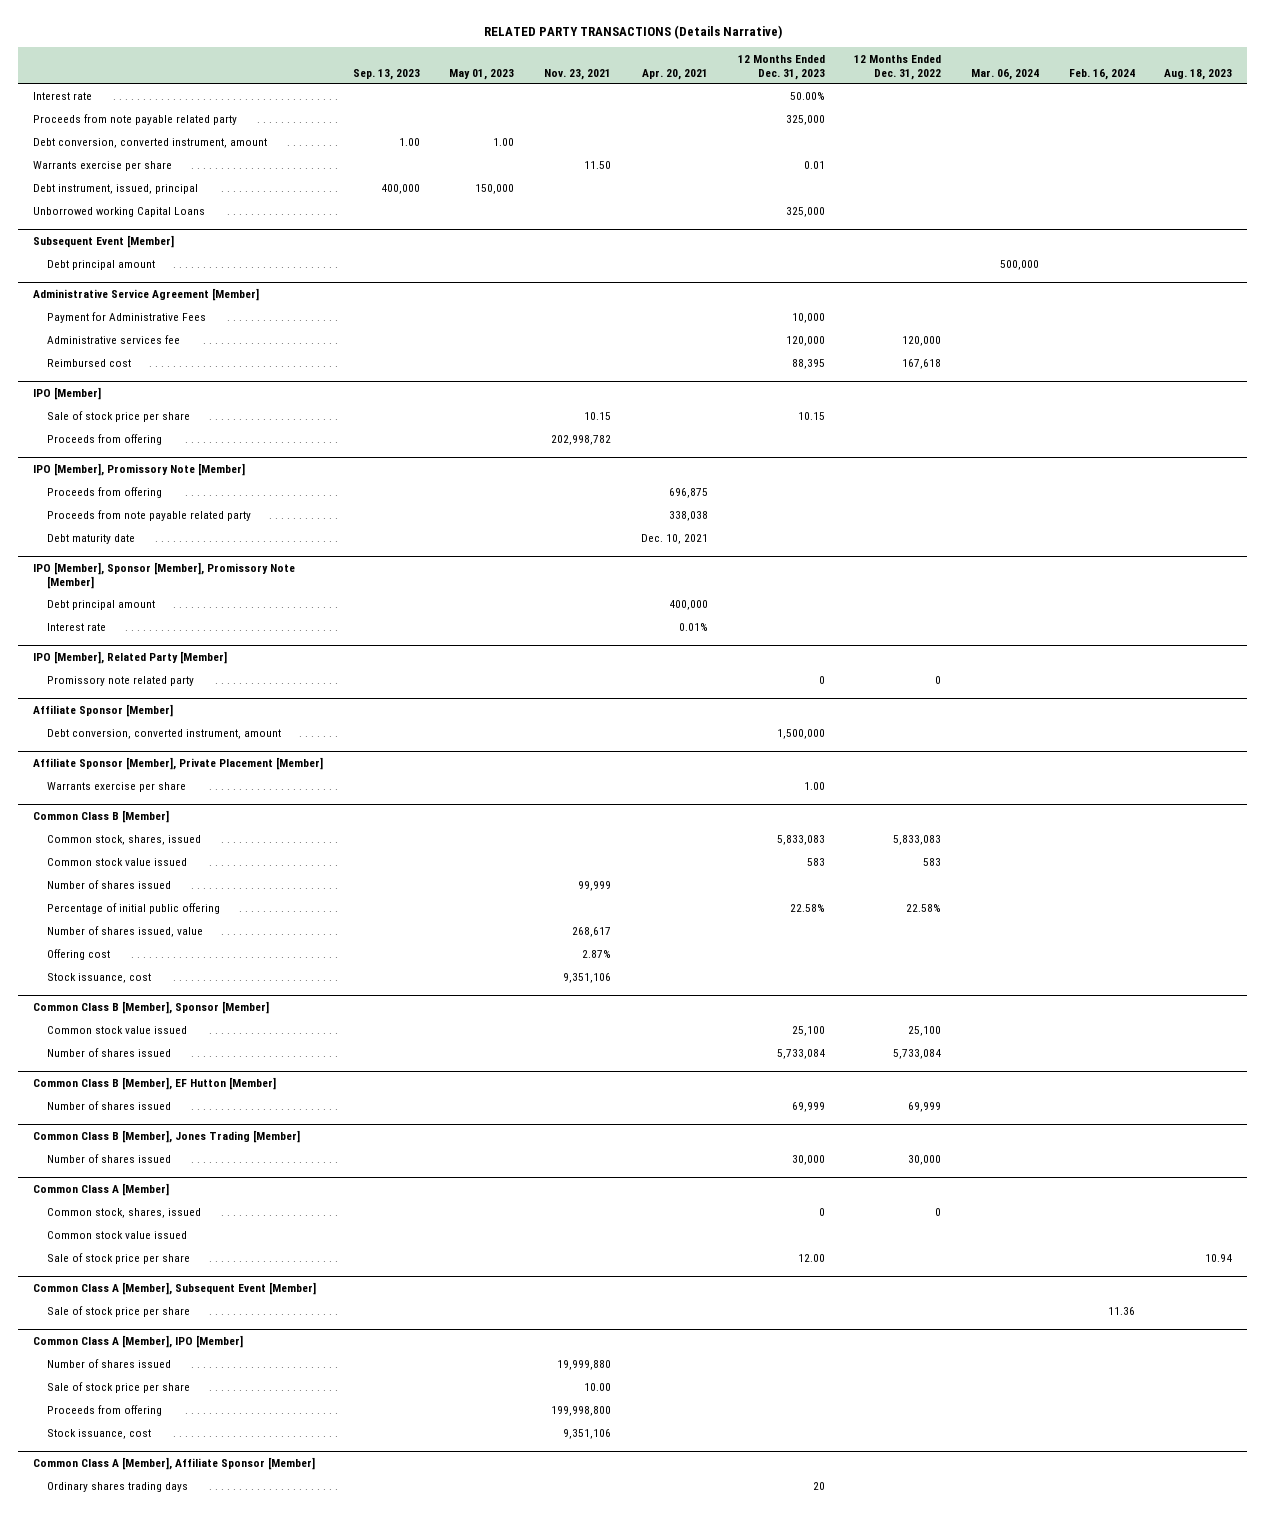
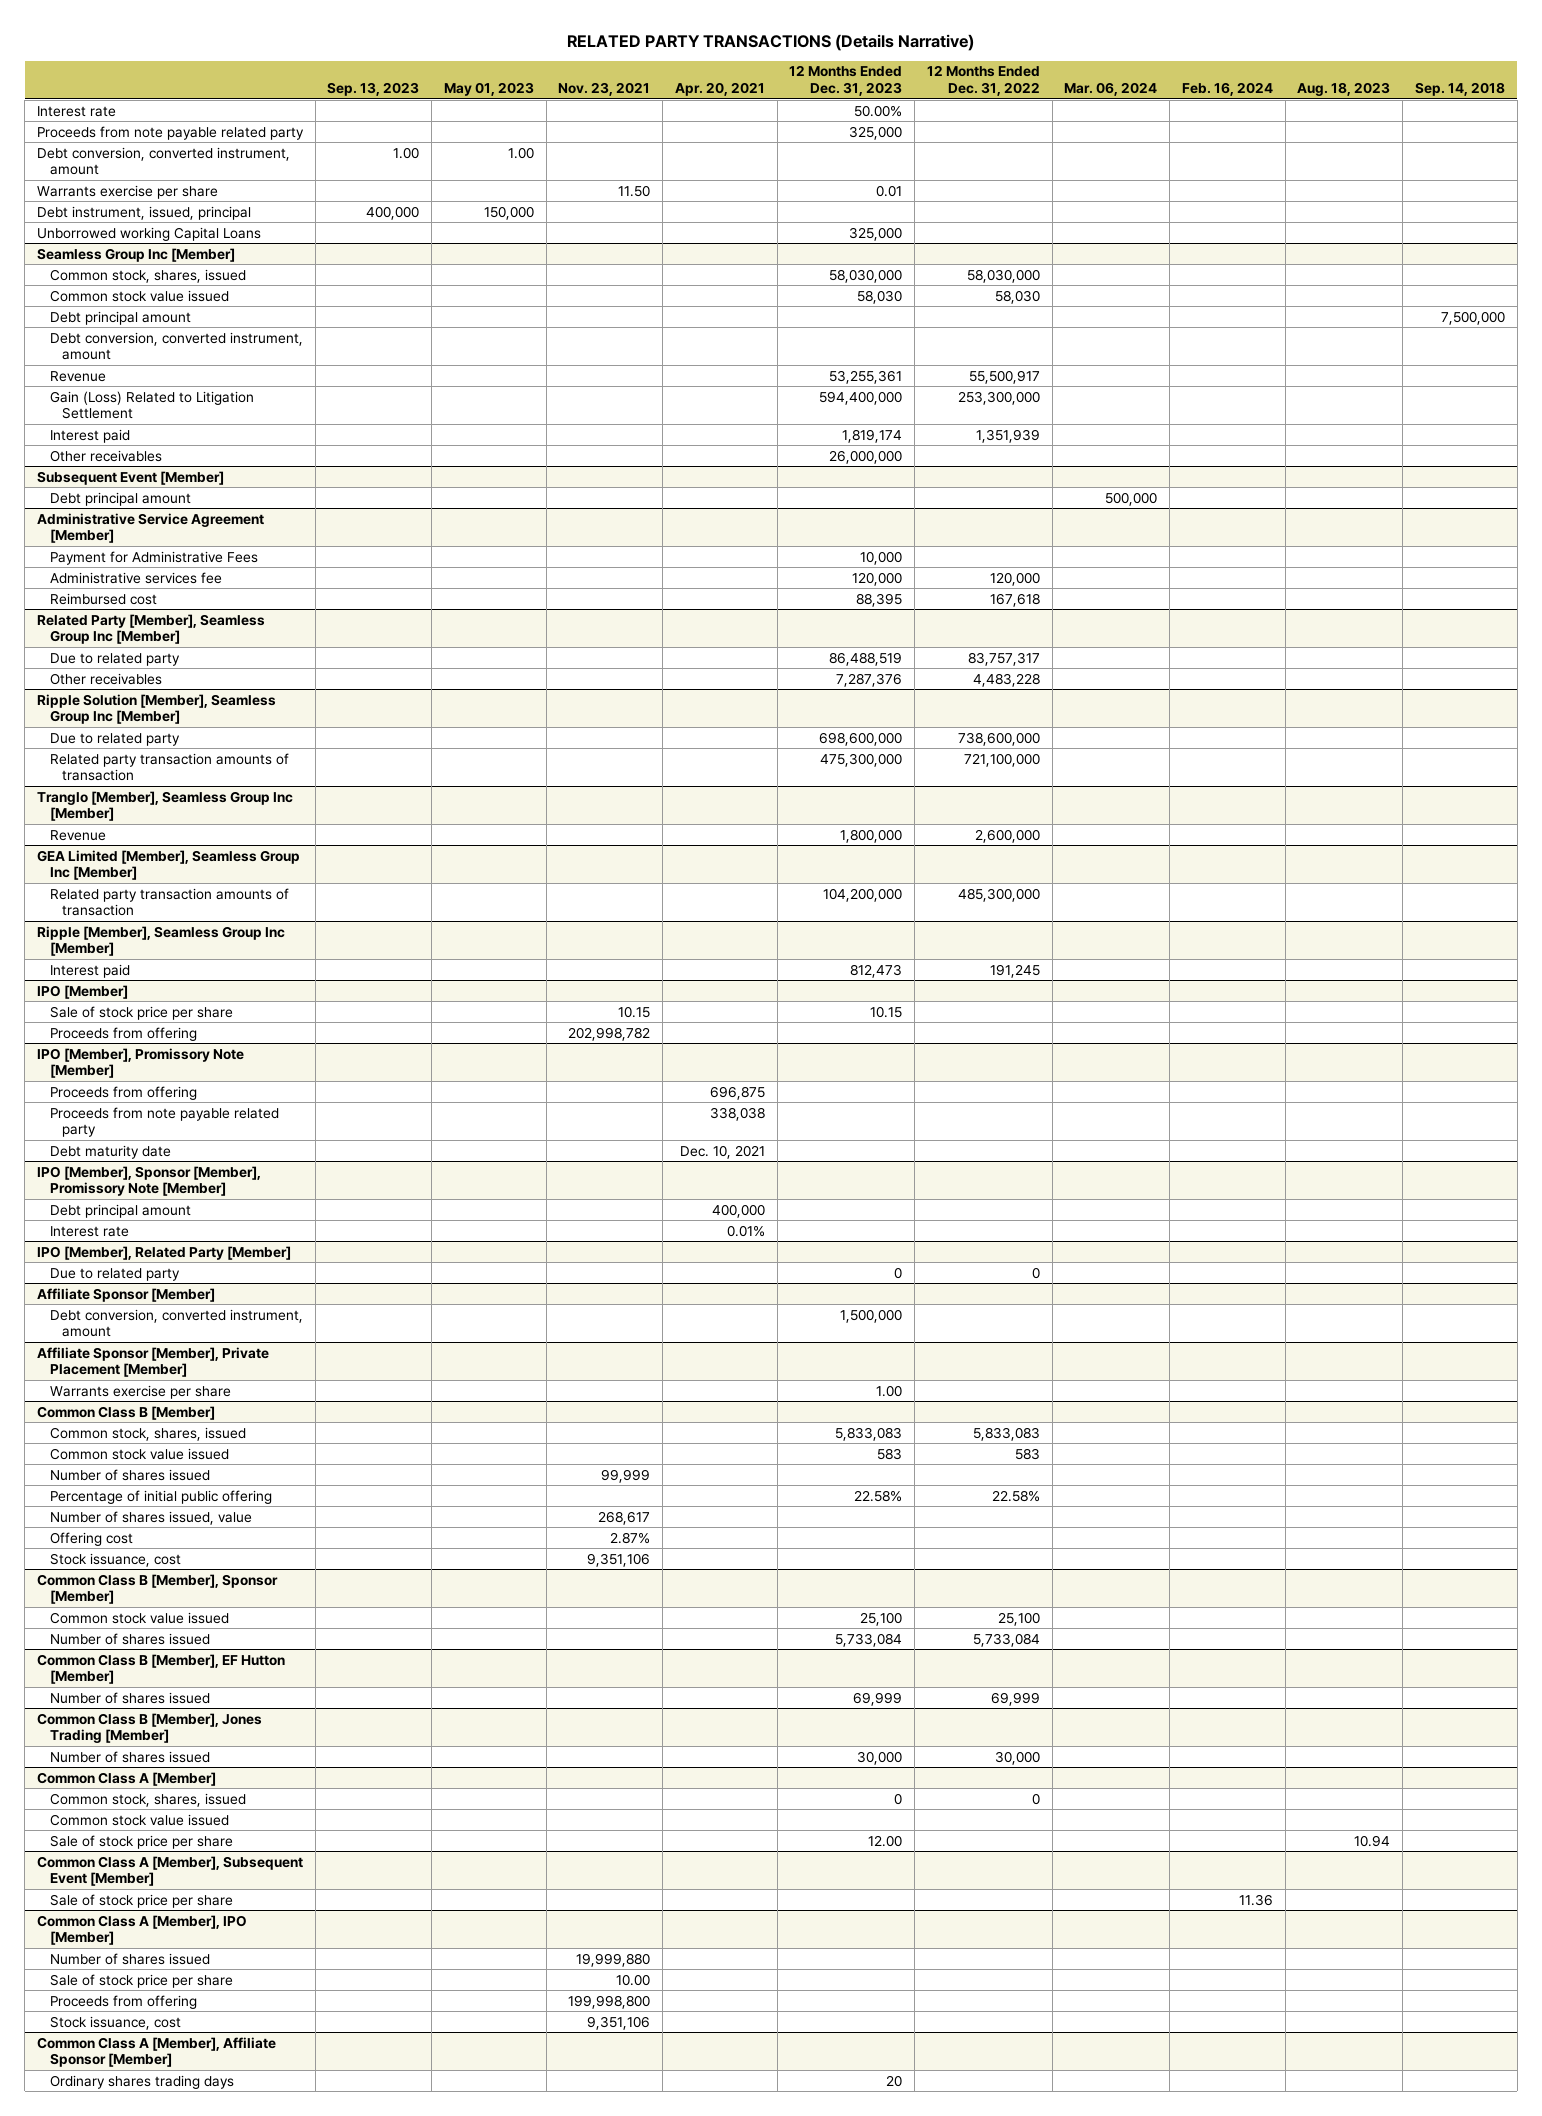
- | Sep. 13, 2023 | May 01, 2023 | Nov. 23, 2021 | Apr. 20, 2021 | 12 Months Ended Dec. 31, 2023 | 12 Months Ended Dec. 31, 2022 | Mar. 06, 2024 | Feb. 16, 2024 | Aug. 18, 2023
+ | Sep. 13, 2023 | May 01, 2023 | Nov. 23, 2021 | Apr. 20, 2021 | 12 Months Ended Dec. 31, 2023 | 12 Months Ended Dec. 31, 2022 | Mar. 06, 2024 | Feb. 16, 2024 | Aug. 18, 2023 | Sep. 14, 2018
+ Seamless Group Inc [Member]
+ Common stock, shares, issued | | | | | 58,030,000 | 58,030,000 | | | |
+ Common stock value issued | | | | | 58,030 | 58,030 | | | |
+ Debt principal amount | | | | | | | | | | 7,500,000
+ Debt conversion, converted instrument, amount
+ Revenue | | | | | 53,255,361 | 55,500,917 | | | |
+ Gain (Loss) Related to Litigation Settlement | | | | | 594,400,000 | 253,300,000 | | | |
+ Interest paid | | | | | 1,819,174 | 1,351,939 | | | |
+ Other receivables | | | | | 26,000,000 | | | | |
+ Related Party [Member], Seamless Group Inc [Member]
+ Due to related party | | | | | 86,488,519 | 83,757,317 | | | |
+ Other receivables | | | | | 7,287,376 | 4,483,228 | | | |
+ Ripple Solution [Member], Seamless Group Inc [Member]
+ Due to related party | | | | | 698,600,000 | 738,600,000 | | | |
+ Related party transaction amounts of transaction | | | | | 475,300,000 | 721,100,000 | | | |
+ Tranglo [Member], Seamless Group Inc [Member]
+ Revenue | | | | | 1,800,000 | 2,600,000 | | | |
+ GEA Limited [Member], Seamless Group Inc [Member]
+ Related party transaction amounts of transaction | | | | | 104,200,000 | 485,300,000 | | | |
+ Ripple [Member], Seamless Group Inc [Member]
+ Interest paid | | | | | 812,473 | 191,245 | | | |
@ IPO [Member], Related Party [Member]
- Promissory note related party | | | | | 0 | 0 | | |
+ Due to related party | | | | | 0 | 0 | | | |

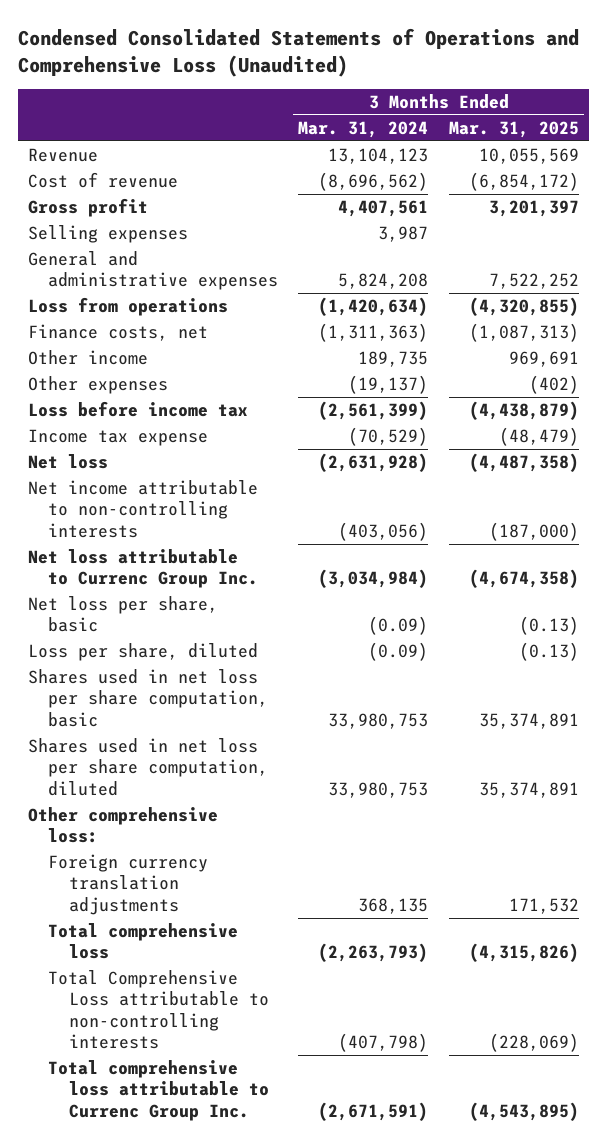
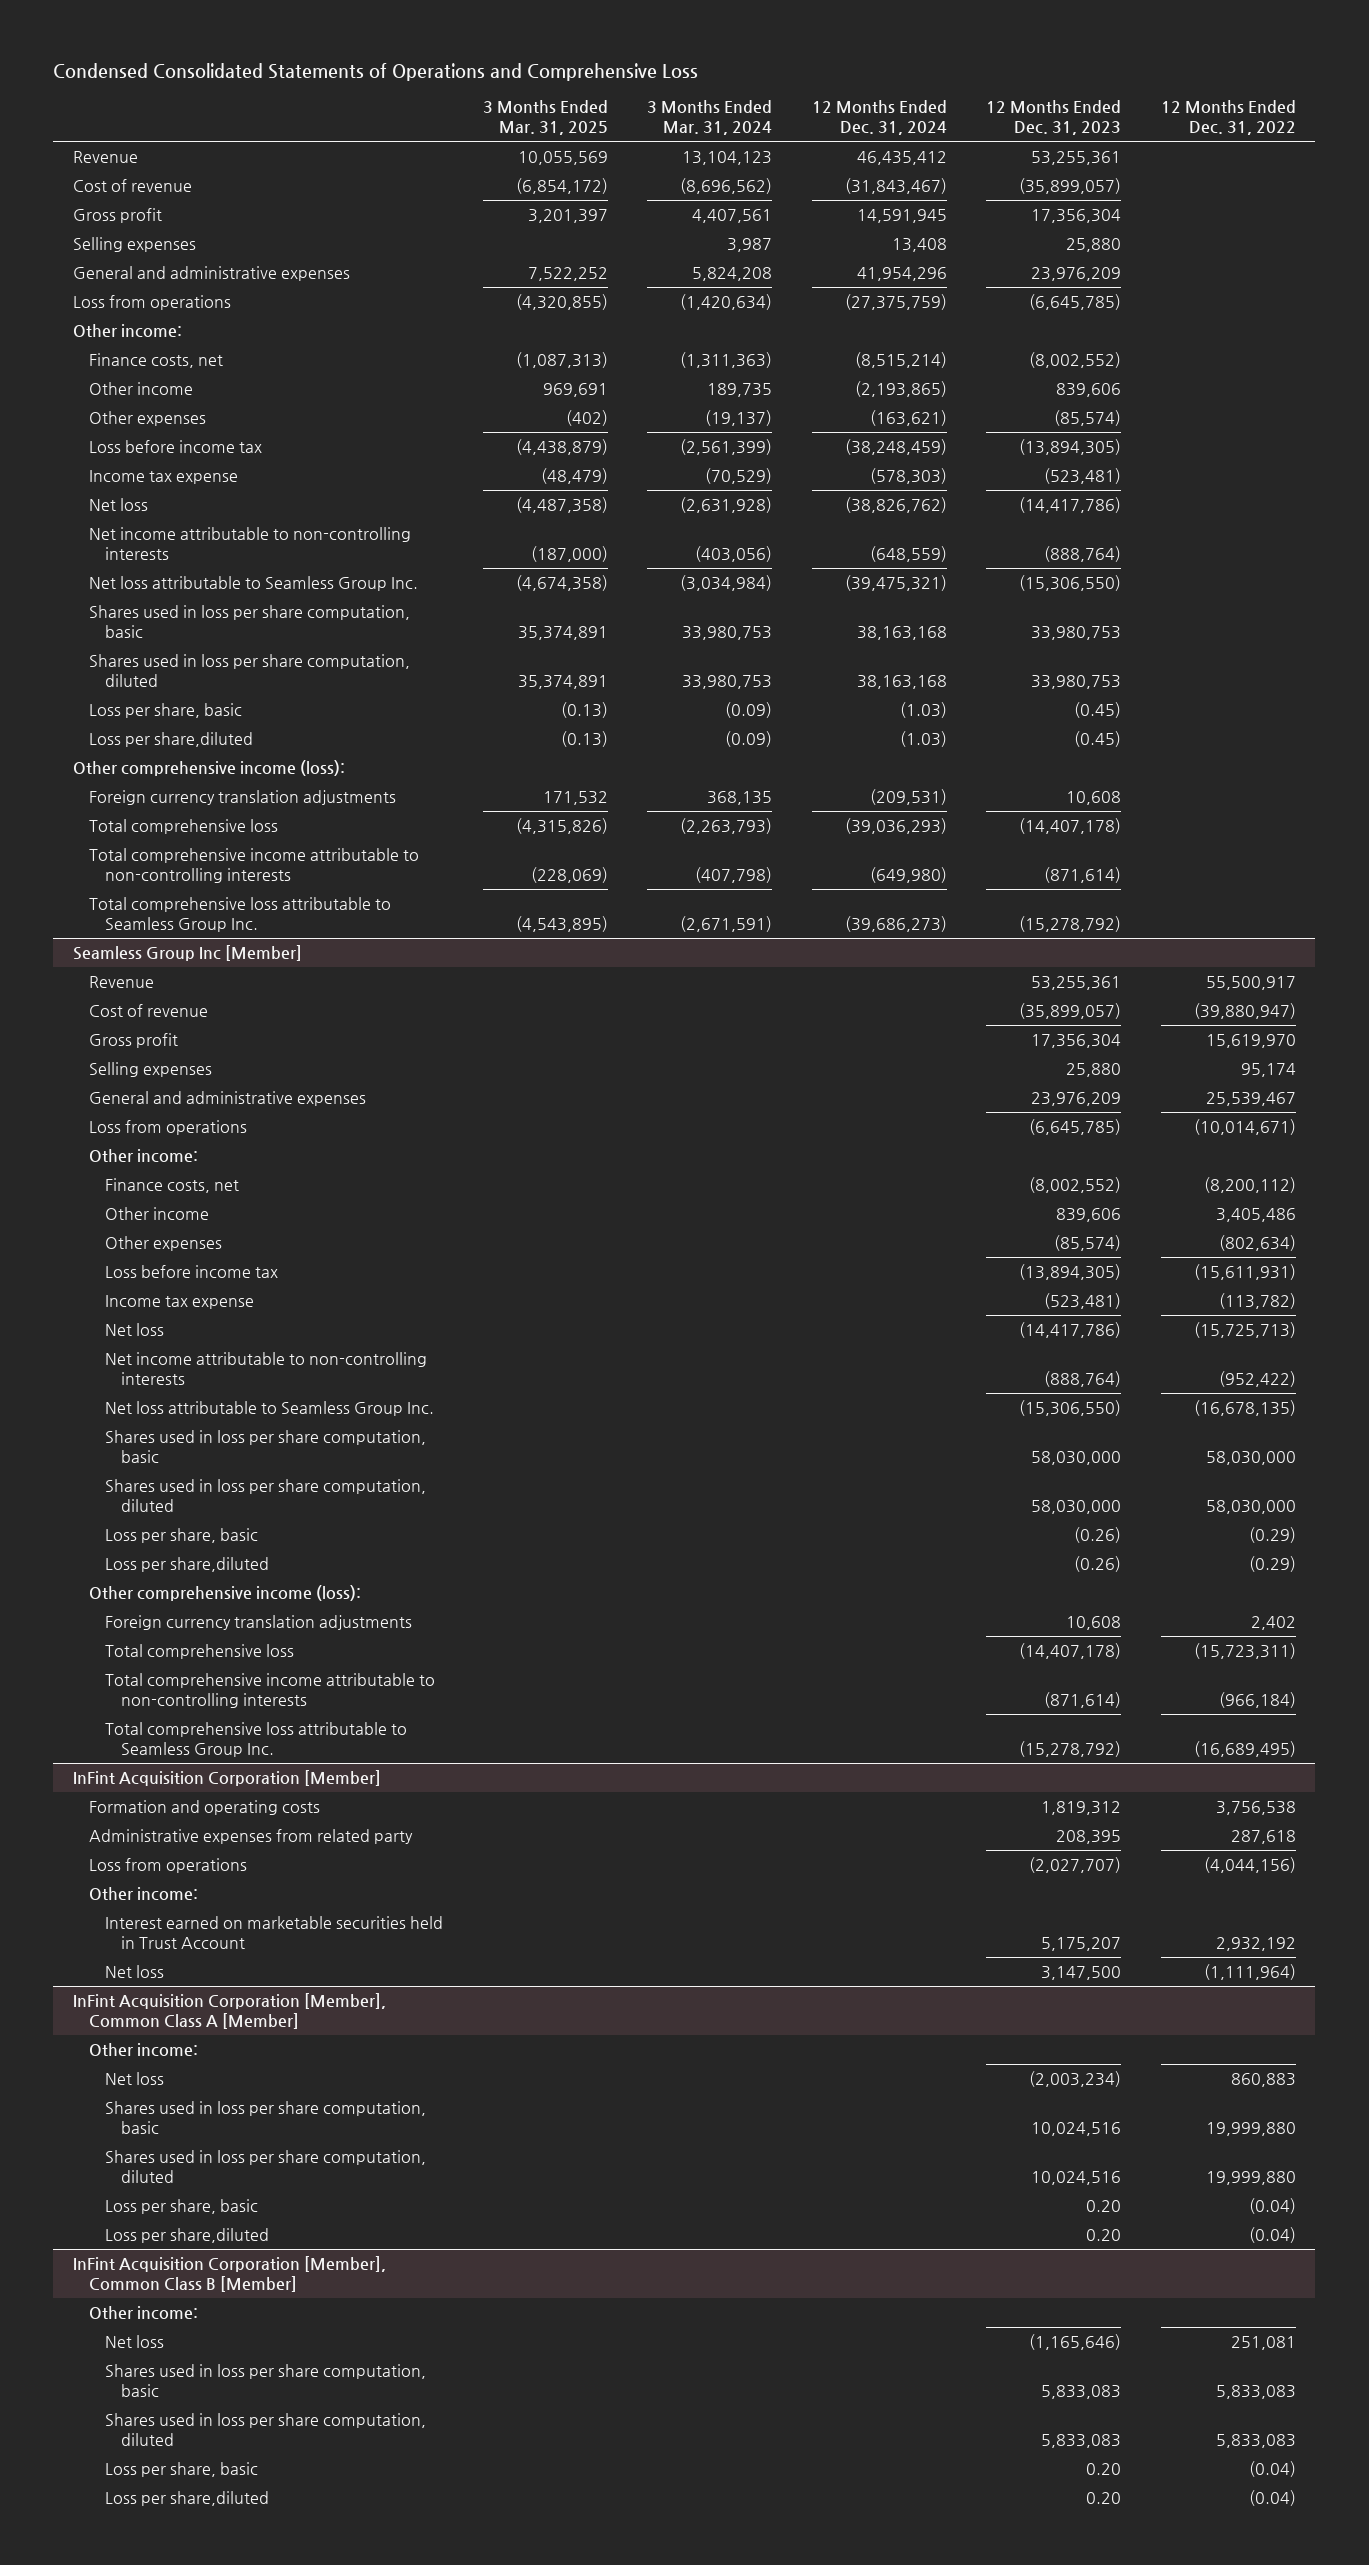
- Condensed Consolidated Statements of Operations and Comprehensive Loss (Unaudited)
+ Condensed Consolidated Statements of Operations and Comprehensive Loss
- | 3 Months Ended Mar. 31, 2024 | 3 Months Ended Mar. 31, 2025
+ | 3 Months Ended Mar. 31, 2025 | 3 Months Ended Mar. 31, 2024 | 12 Months Ended Dec. 31, 2024 | 12 Months Ended Dec. 31, 2023 | 12 Months Ended Dec. 31, 2022
+ Other income:
- Net loss attributable to Currenc Group Inc. | (3,034,984) | (4,674,358)
- Net loss per share, basic | (0.09) | (0.13)
- Loss per share, diluted | (0.09) | (0.13)
- Shares used in net loss per share computation, basic | 33,980,753 | 35,374,891
- Shares used in net loss per share computation, diluted | 33,980,753 | 35,374,891
- Other comprehensive loss:
+ Net loss attributable to Seamless Group Inc. | (4,674,358) | (3,034,984) | (39,475,321) | (15,306,550) |
+ Shares used in loss per share computation, basic | 35,374,891 | 33,980,753 | 38,163,168 | 33,980,753 |
+ Shares used in loss per share computation, diluted | 35,374,891 | 33,980,753 | 38,163,168 | 33,980,753 |
+ Loss per share, basic | (0.13) | (0.09) | (1.03) | (0.45) |
+ Loss per share,diluted | (0.13) | (0.09) | (1.03) | (0.45) |
+ Other comprehensive income (loss):
- Total Comprehensive Loss attributable to non-controlling interests | (407,798) | (228,069)
- Total comprehensive loss attributable to Currenc Group Inc. | (2,671,591) | (4,543,895)
+ Total comprehensive income attributable to non-controlling interests | (228,069) | (407,798) | (649,980) | (871,614) |
+ Total comprehensive loss attributable to Seamless Group Inc. | (4,543,895) | (2,671,591) | (39,686,273) | (15,278,792) |
+ Seamless Group Inc [Member]
+ Revenue | | | | 53,255,361 | 55,500,917
+ Cost of revenue | | | | (35,899,057) | (39,880,947)
+ Gross profit | | | | 17,356,304 | 15,619,970
+ Selling expenses | | | | 25,880 | 95,174
+ General and administrative expenses | | | | 23,976,209 | 25,539,467
+ Loss from operations | | | | (6,645,785) | (10,014,671)
+ Other income:
+ Finance costs, net | | | | (8,002,552) | (8,200,112)
+ Other income | | | | 839,606 | 3,405,486
+ Other expenses | | | | (85,574) | (802,634)
+ Loss before income tax | | | | (13,894,305) | (15,611,931)
+ Income tax expense | | | | (523,481) | (113,782)
+ Net loss | | | | (14,417,786) | (15,725,713)
+ Net income attributable to non-controlling interests | | | | (888,764) | (952,422)
+ Net loss attributable to Seamless Group Inc. | | | | (15,306,550) | (16,678,135)
+ Shares used in loss per share computation, basic | | | | 58,030,000 | 58,030,000
+ Shares used in loss per share computation, diluted | | | | 58,030,000 | 58,030,000
+ Loss per share, basic | | | | (0.26) | (0.29)
+ Loss per share,diluted | | | | (0.26) | (0.29)
+ Other comprehensive income (loss):
+ Foreign currency translation adjustments | | | | 10,608 | 2,402
+ Total comprehensive loss | | | | (14,407,178) | (15,723,311)
+ Total comprehensive income attributable to non-controlling interests | | | | (871,614) | (966,184)
+ Total comprehensive loss attributable to Seamless Group Inc. | | | | (15,278,792) | (16,689,495)
+ InFint Acquisition Corporation [Member]
+ Formation and operating costs | | | | 1,819,312 | 3,756,538
+ Administrative expenses from related party | | | | 208,395 | 287,618
+ Loss from operations | | | | (2,027,707) | (4,044,156)
+ Other income:
+ Interest earned on marketable securities held in Trust Account | | | | 5,175,207 | 2,932,192
+ Net loss | | | | 3,147,500 | (1,111,964)
+ InFint Acquisition Corporation [Member], Common Class A [Member]
+ Other income:
+ Net loss | | | | (2,003,234) | 860,883
+ Shares used in loss per share computation, basic | | | | 10,024,516 | 19,999,880
+ Shares used in loss per share computation, diluted | | | | 10,024,516 | 19,999,880
+ Loss per share, basic | | | | 0.20 | (0.04)
+ Loss per share,diluted | | | | 0.20 | (0.04)
+ InFint Acquisition Corporation [Member], Common Class B [Member]
+ Other income:
+ Net loss | | | | (1,165,646) | 251,081
+ Shares used in loss per share computation, basic | | | | 5,833,083 | 5,833,083
+ Shares used in loss per share computation, diluted | | | | 5,833,083 | 5,833,083
+ Loss per share, basic | | | | 0.20 | (0.04)
+ Loss per share,diluted | | | | 0.20 | (0.04)

